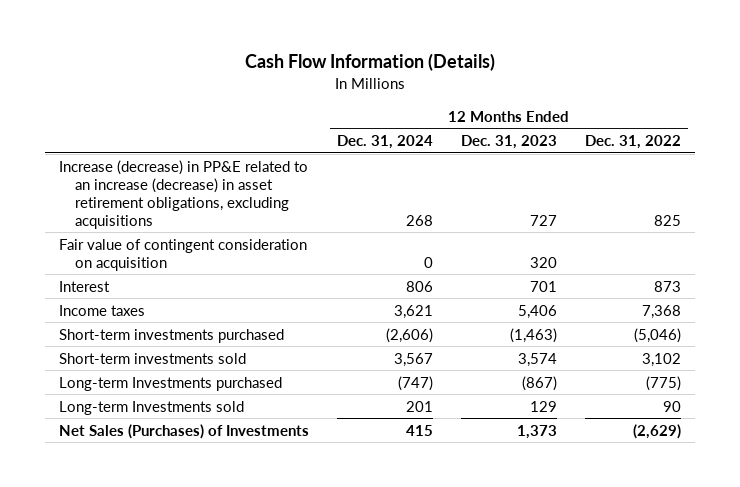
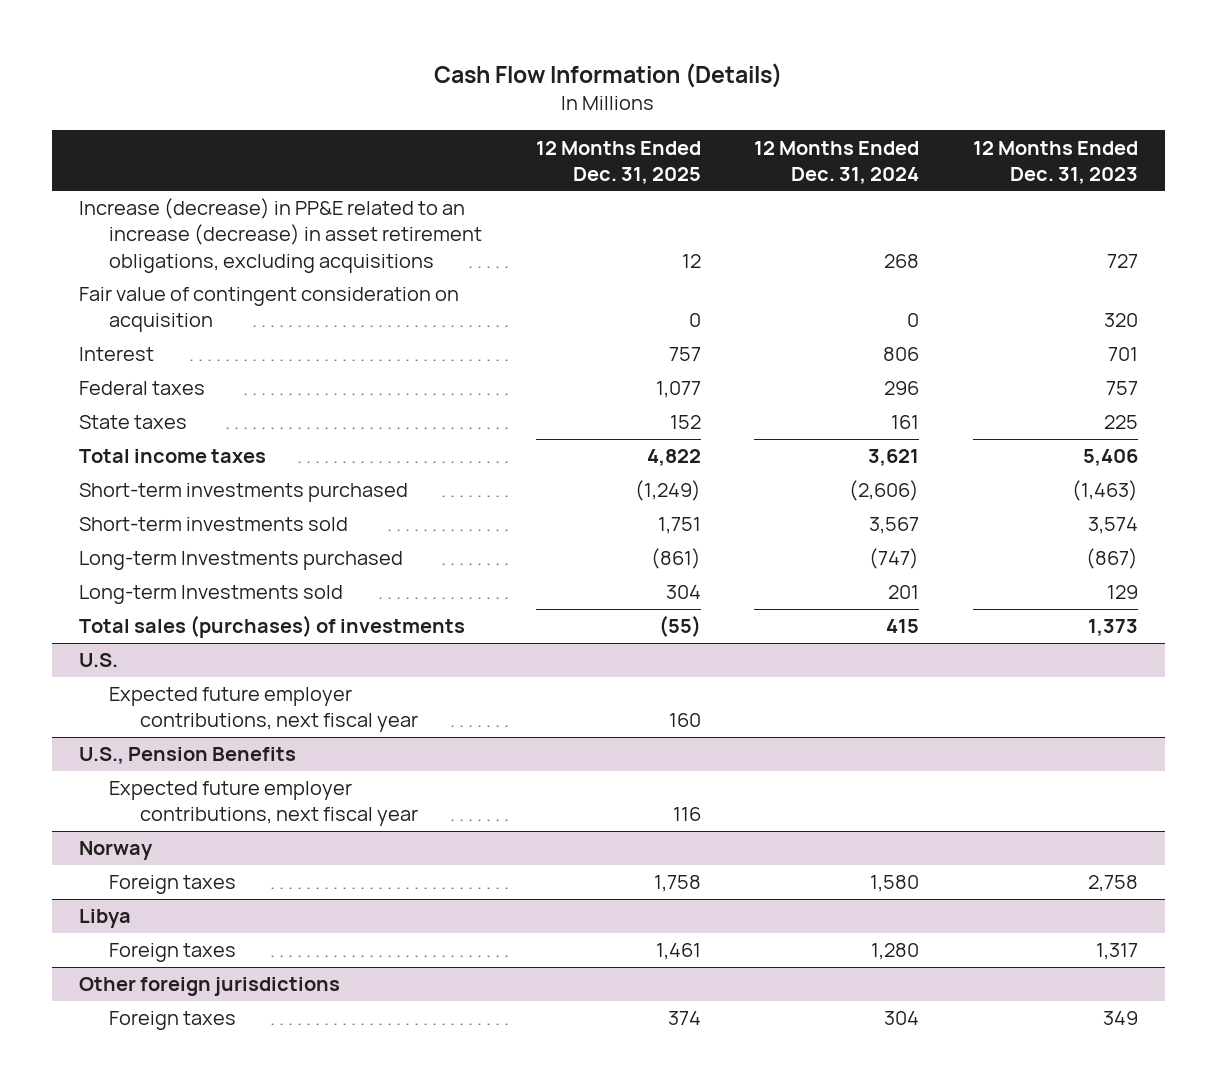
- | 12 Months Ended Dec. 31, 2024 | 12 Months Ended Dec. 31, 2023 | 12 Months Ended Dec. 31, 2022
+ | 12 Months Ended Dec. 31, 2025 | 12 Months Ended Dec. 31, 2024 | 12 Months Ended Dec. 31, 2023
- Income taxes | 3,621 | 5,406 | 7,368
+ Federal taxes | 1,077 | 296 | 757
+ State taxes | 152 | 161 | 225
+ Total income taxes | 4,822 | 3,621 | 5,406
- Net Sales (Purchases) of Investments | 415 | 1,373 | (2,629)
+ Total sales (purchases) of investments | (55) | 415 | 1,373
+ U.S.
+ Expected future employer contributions, next fiscal year | 160 | |
+ U.S., Pension Benefits
+ Expected future employer contributions, next fiscal year | 116 | |
+ Norway
+ Foreign taxes | 1,758 | 1,580 | 2,758
+ Libya
+ Foreign taxes | 1,461 | 1,280 | 1,317
+ Other foreign jurisdictions
+ Foreign taxes | 374 | 304 | 349

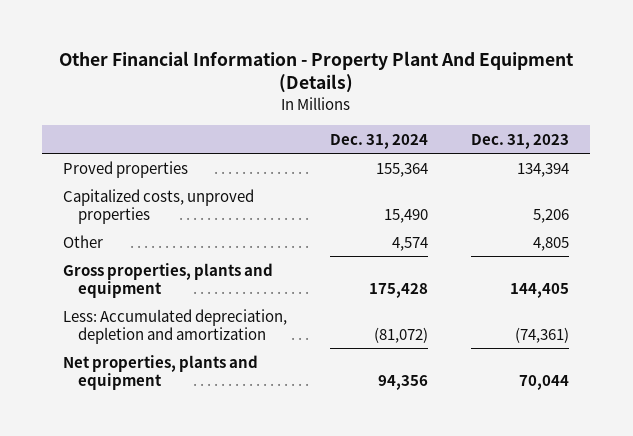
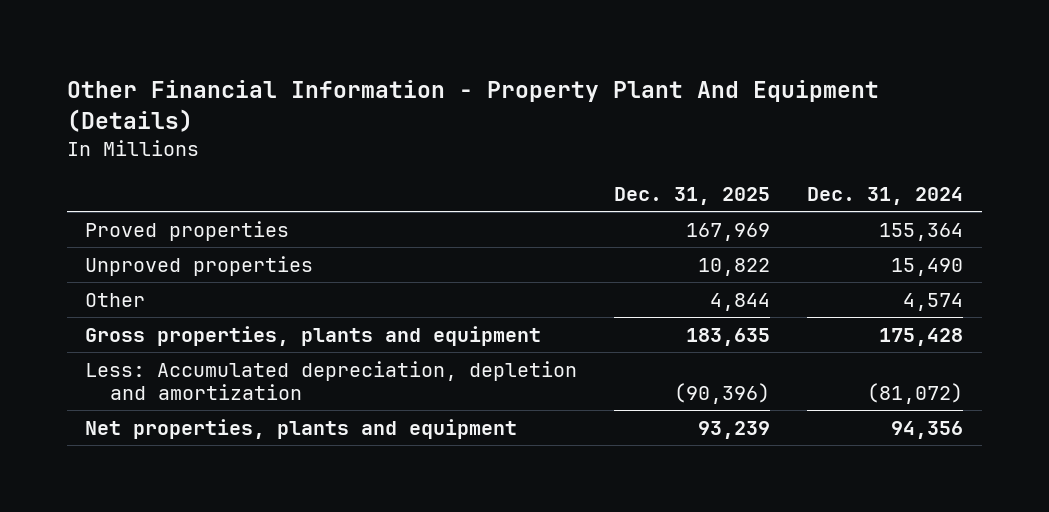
- | Dec. 31, 2024 | Dec. 31, 2023
+ | Dec. 31, 2025 | Dec. 31, 2024
- Capitalized costs, unproved properties | 15,490 | 5,206
+ Unproved properties | 10,822 | 15,490

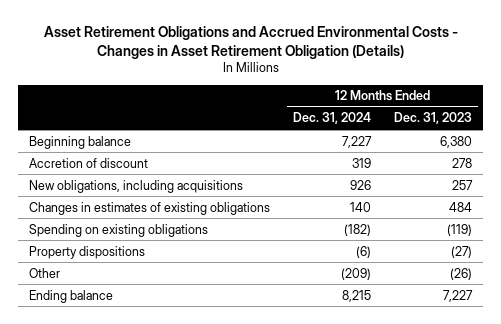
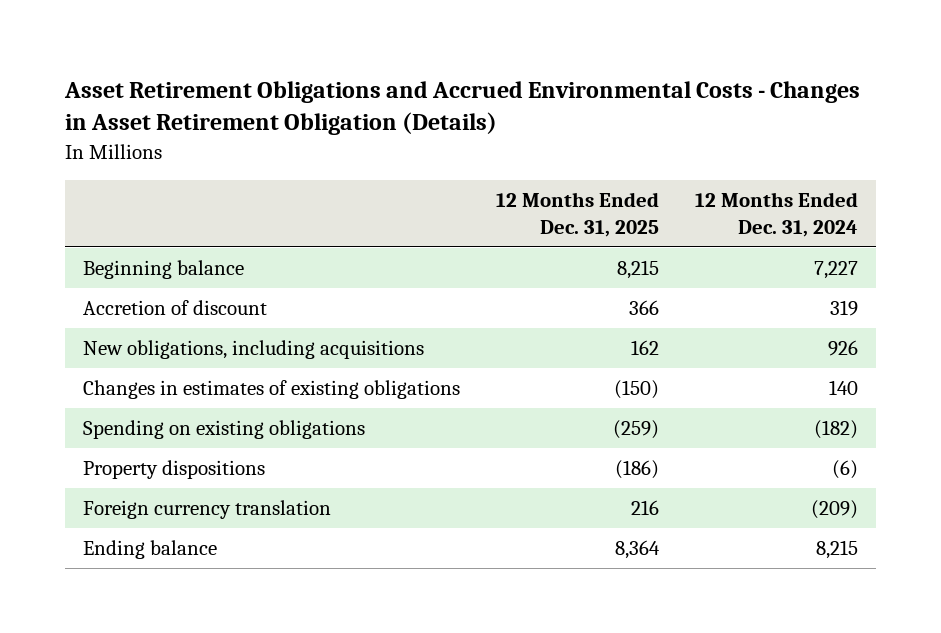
- | 12 Months Ended Dec. 31, 2024 | 12 Months Ended Dec. 31, 2023
+ | 12 Months Ended Dec. 31, 2025 | 12 Months Ended Dec. 31, 2024
- Other | (209) | (26)
+ Foreign currency translation | 216 | (209)

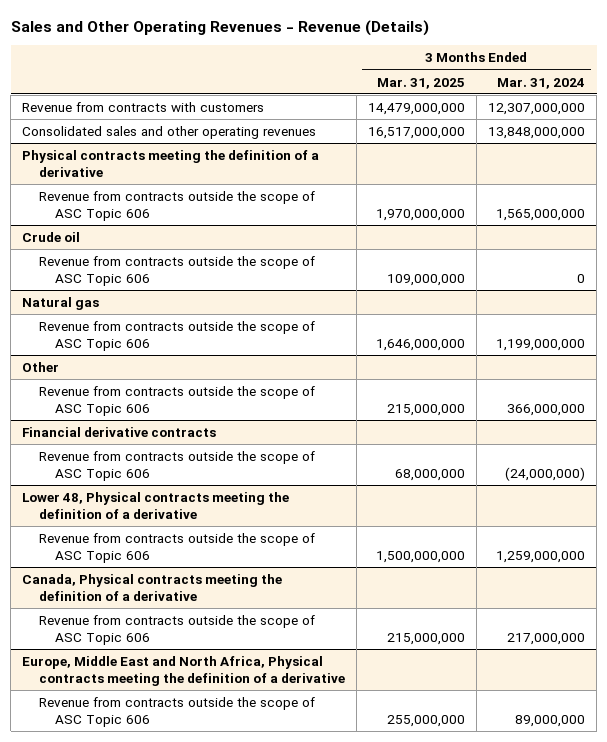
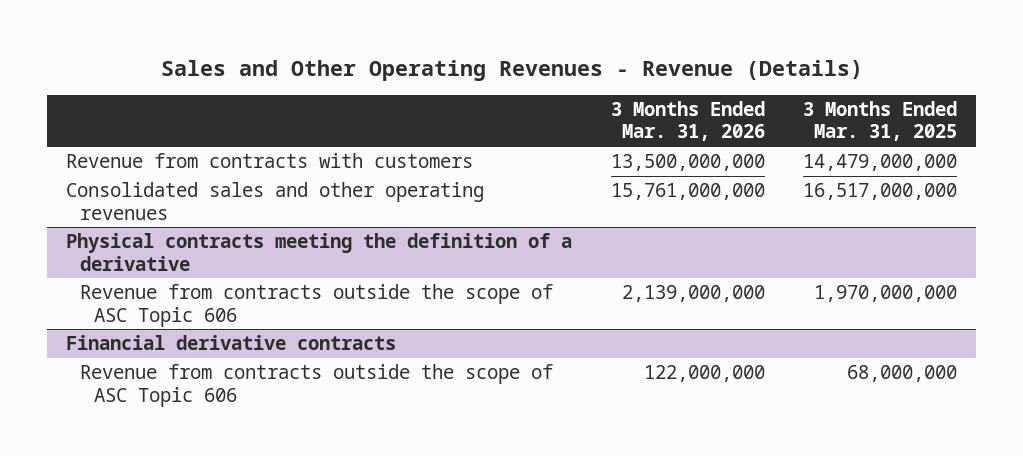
- | 3 Months Ended Mar. 31, 2025 | 3 Months Ended Mar. 31, 2024
+ | 3 Months Ended Mar. 31, 2026 | 3 Months Ended Mar. 31, 2025
- Crude oil
- Revenue from contracts outside the scope of ASC Topic 606 | 109,000,000 | 0
- Natural gas
- Revenue from contracts outside the scope of ASC Topic 606 | 1,646,000,000 | 1,199,000,000
- Other
- Revenue from contracts outside the scope of ASC Topic 606 | 215,000,000 | 366,000,000
- Lower 48, Physical contracts meeting the definition of a derivative
- Revenue from contracts outside the scope of ASC Topic 606 | 1,500,000,000 | 1,259,000,000
- Canada, Physical contracts meeting the definition of a derivative
- Revenue from contracts outside the scope of ASC Topic 606 | 215,000,000 | 217,000,000
- Europe, Middle East and North Africa, Physical contracts meeting the definition of a derivative
- Revenue from contracts outside the scope of ASC Topic 606 | 255,000,000 | 89,000,000

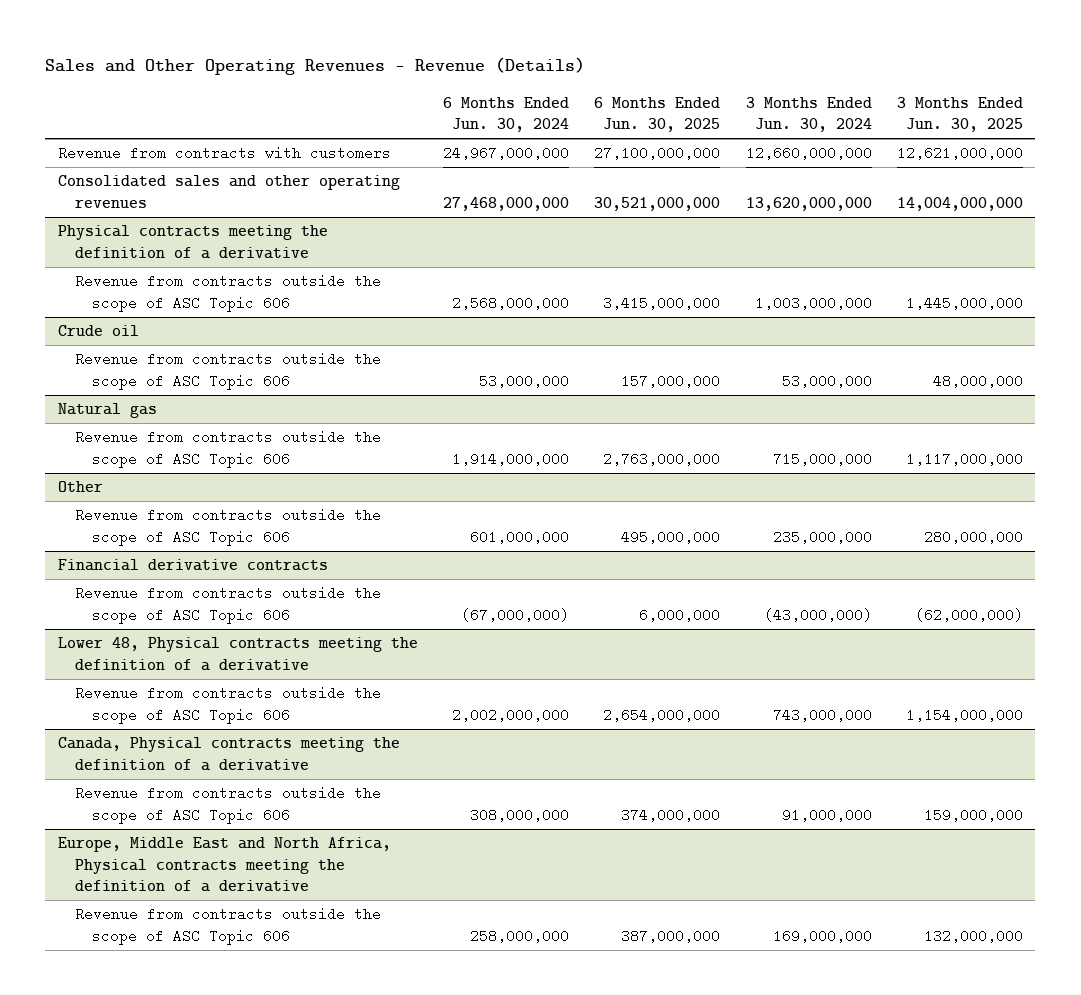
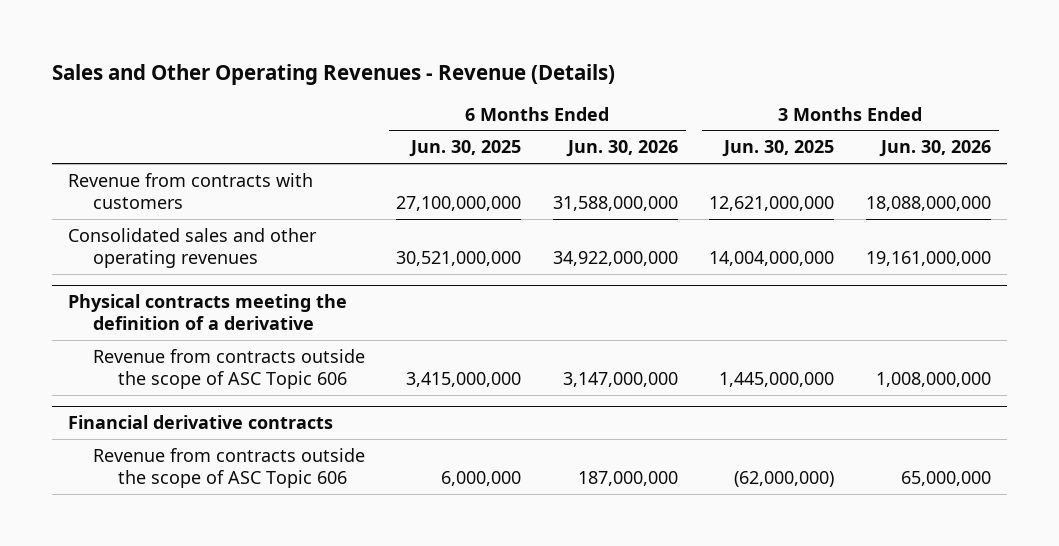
- | 6 Months Ended Jun. 30, 2024 | 6 Months Ended Jun. 30, 2025 | 3 Months Ended Jun. 30, 2024 | 3 Months Ended Jun. 30, 2025
+ | 6 Months Ended Jun. 30, 2025 | 6 Months Ended Jun. 30, 2026 | 3 Months Ended Jun. 30, 2025 | 3 Months Ended Jun. 30, 2026
- Crude oil
- Revenue from contracts outside the scope of ASC Topic 606 | 53,000,000 | 157,000,000 | 53,000,000 | 48,000,000
- Natural gas
- Revenue from contracts outside the scope of ASC Topic 606 | 1,914,000,000 | 2,763,000,000 | 715,000,000 | 1,117,000,000
- Other
- Revenue from contracts outside the scope of ASC Topic 606 | 601,000,000 | 495,000,000 | 235,000,000 | 280,000,000
- Lower 48, Physical contracts meeting the definition of a derivative
- Revenue from contracts outside the scope of ASC Topic 606 | 2,002,000,000 | 2,654,000,000 | 743,000,000 | 1,154,000,000
- Canada, Physical contracts meeting the definition of a derivative
- Revenue from contracts outside the scope of ASC Topic 606 | 308,000,000 | 374,000,000 | 91,000,000 | 159,000,000
- Europe, Middle East and North Africa, Physical contracts meeting the definition of a derivative
- Revenue from contracts outside the scope of ASC Topic 606 | 258,000,000 | 387,000,000 | 169,000,000 | 132,000,000

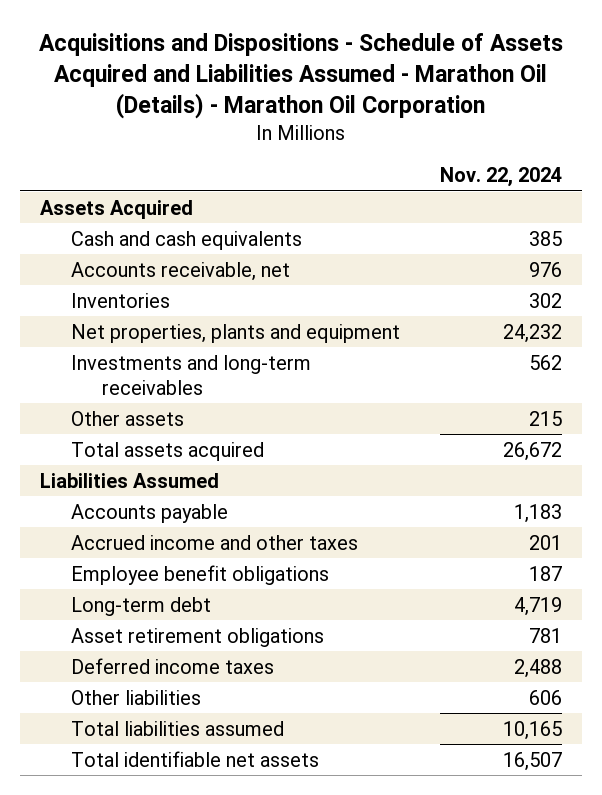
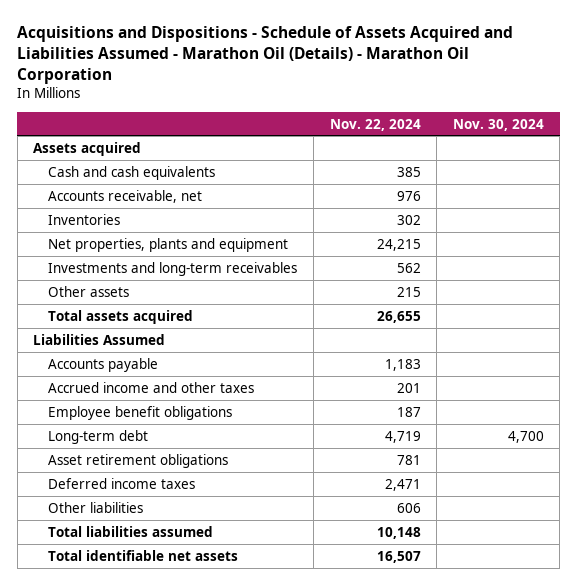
- | Nov. 22, 2024
+ | Nov. 22, 2024 | Nov. 30, 2024
- Assets Acquired
+ Assets acquired
- Net properties, plants and equipment | 24,232
+ Net properties, plants and equipment | 24,215 |
- Total assets acquired | 26,672
+ Total assets acquired | 26,655 |
- Deferred income taxes | 2,488
+ Deferred income taxes | 2,471 |
- Total liabilities assumed | 10,165
+ Total liabilities assumed | 10,148 |

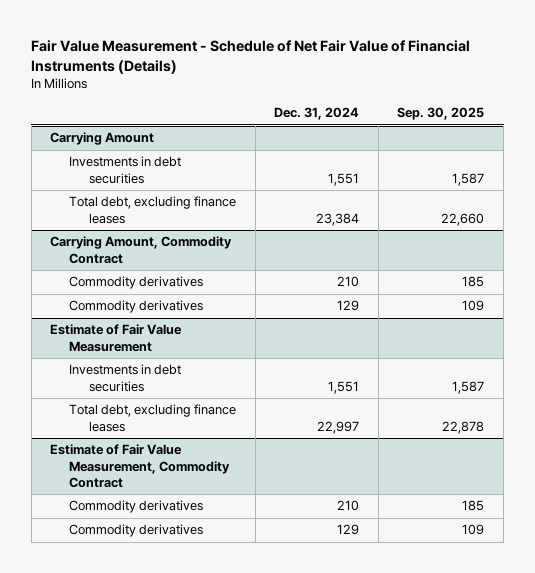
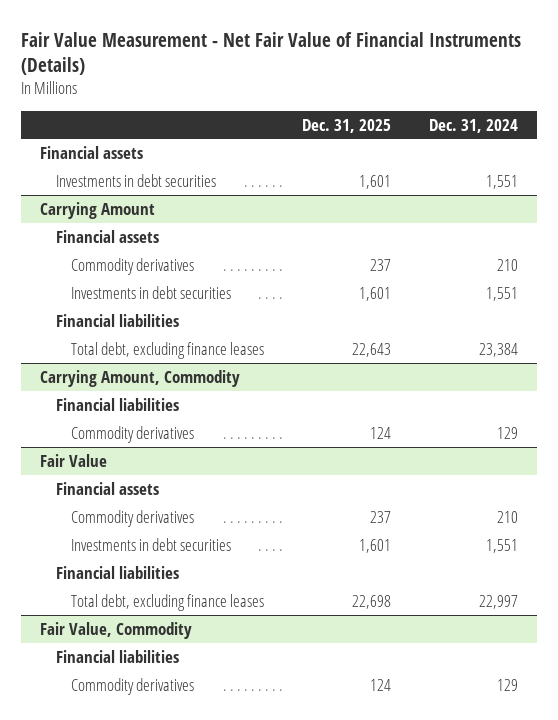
- Fair Value Measurement - Schedule of Net Fair Value of Financial Instruments (Details)
+ Fair Value Measurement - Net Fair Value of Financial Instruments (Details)
- | Dec. 31, 2024 | Sep. 30, 2025
+ | Dec. 31, 2025 | Dec. 31, 2024
+ Financial assets
+ Investments in debt securities | 1,601 | 1,551
@ Carrying Amount
+ Financial assets
+ Commodity derivatives | 237 | 210
+ Financial liabilities
- Carrying Amount, Commodity Contract
- Commodity derivatives | 210 | 185
+ Carrying Amount, Commodity
+ Financial liabilities
- Estimate of Fair Value Measurement
+ Fair Value
+ Financial assets
+ Commodity derivatives | 237 | 210
+ Financial liabilities
- Estimate of Fair Value Measurement, Commodity Contract
- Commodity derivatives | 210 | 185
+ Fair Value, Commodity
+ Financial liabilities

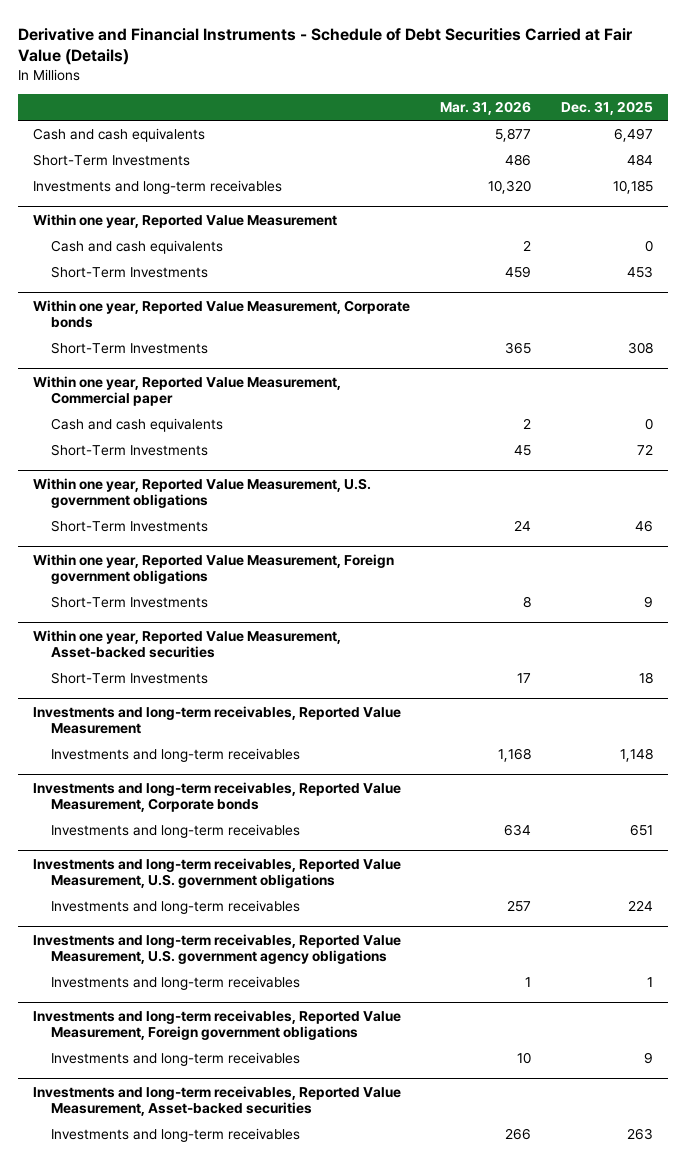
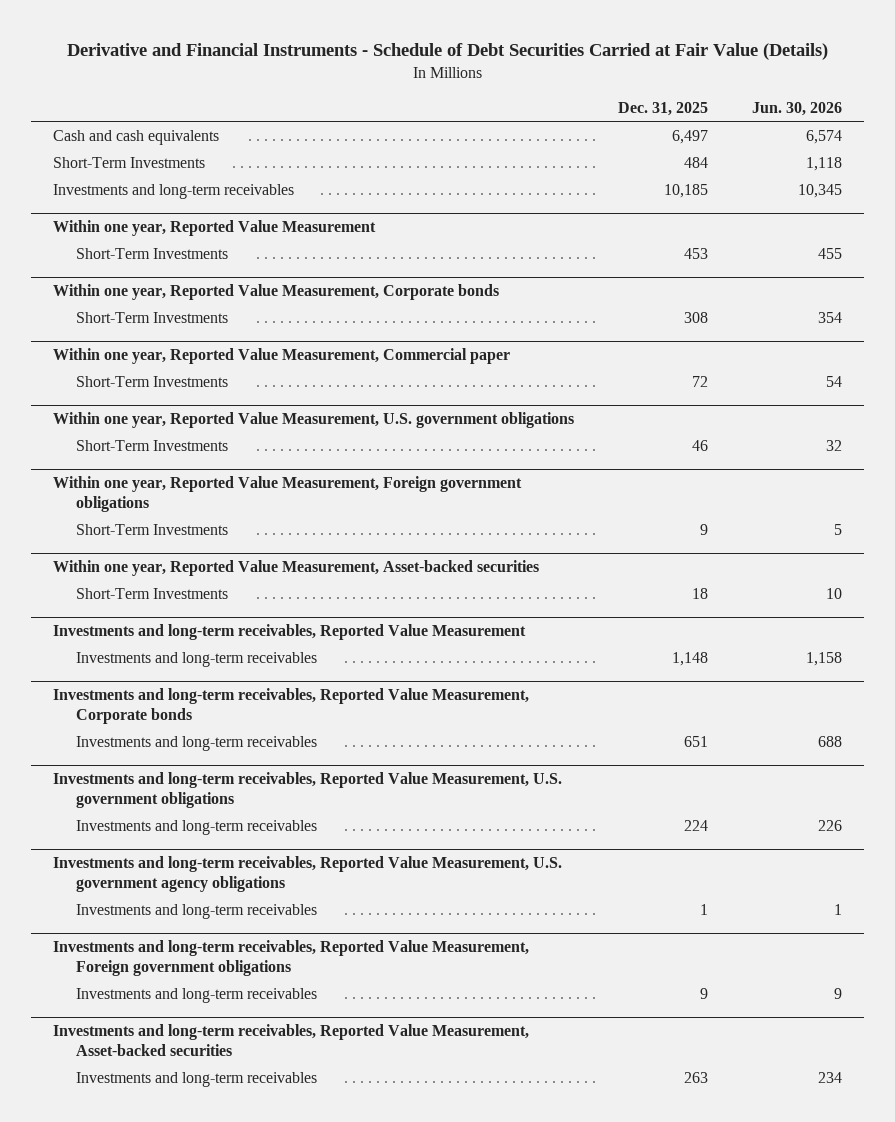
- | Mar. 31, 2026 | Dec. 31, 2025
+ | Dec. 31, 2025 | Jun. 30, 2026
@ Within one year, Reported Value Measurement
- Cash and cash equivalents | 2 | 0
@ Within one year, Reported Value Measurement, Commercial paper
- Cash and cash equivalents | 2 | 0

